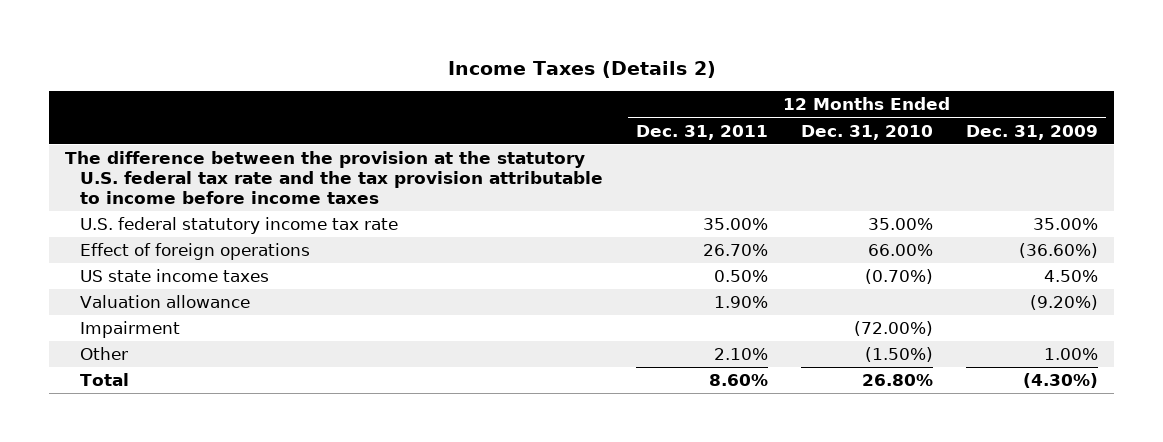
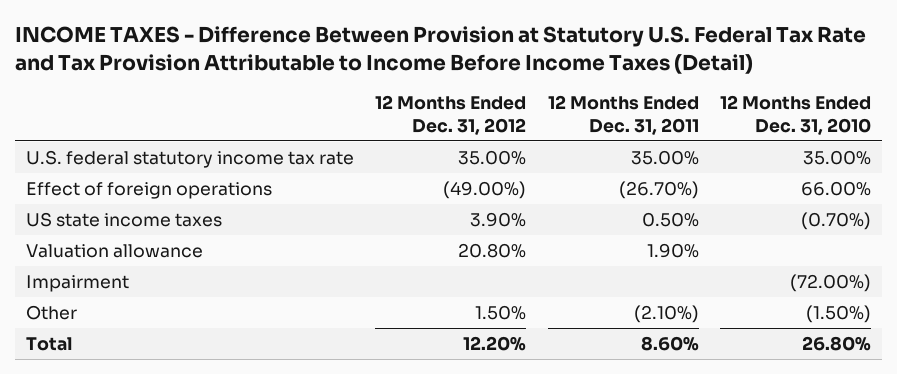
- Income Taxes (Details 2)
+ INCOME TAXES - Difference Between Provision at Statutory U.S. Federal Tax Rate and Tax Provision Attributable to Income Before Income Taxes (Detail)
- | 12 Months Ended Dec. 31, 2011 | 12 Months Ended Dec. 31, 2010 | 12 Months Ended Dec. 31, 2009
+ | 12 Months Ended Dec. 31, 2012 | 12 Months Ended Dec. 31, 2011 | 12 Months Ended Dec. 31, 2010
- The difference between the provision at the statutory U.S. federal tax rate and the tax provision attributable to income before income taxes
- Effect of foreign operations | 26.70% | 66.00% | (36.60%)
+ Effect of foreign operations | (49.00%) | (26.70%) | 66.00%
- Other | 2.10% | (1.50%) | 1.00%
+ Other | 1.50% | (2.10%) | (1.50%)

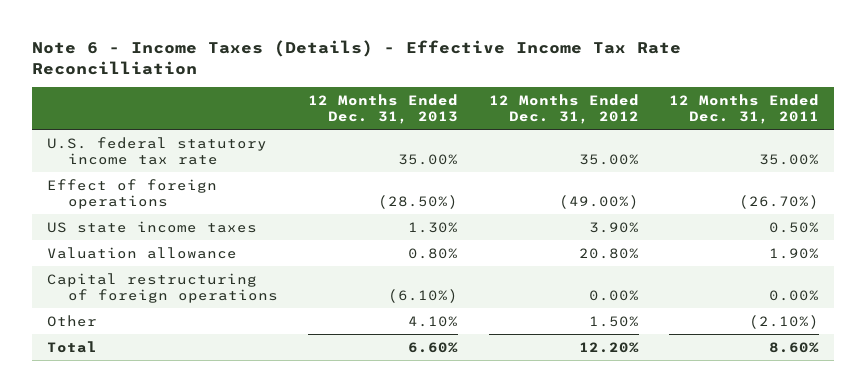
- INCOME TAXES - Difference Between Provision at Statutory U.S. Federal Tax Rate and Tax Provision Attributable to Income Before Income Taxes (Detail)
+ Note 6 - Income Taxes (Details) - Effective Income Tax Rate Reconcilliation
- | 12 Months Ended Dec. 31, 2012 | 12 Months Ended Dec. 31, 2011 | 12 Months Ended Dec. 31, 2010
+ | 12 Months Ended Dec. 31, 2013 | 12 Months Ended Dec. 31, 2012 | 12 Months Ended Dec. 31, 2011
- Impairment | | | (72.00%)
+ Capital restructuring of foreign operations | (6.10%) | 0.00% | 0.00%

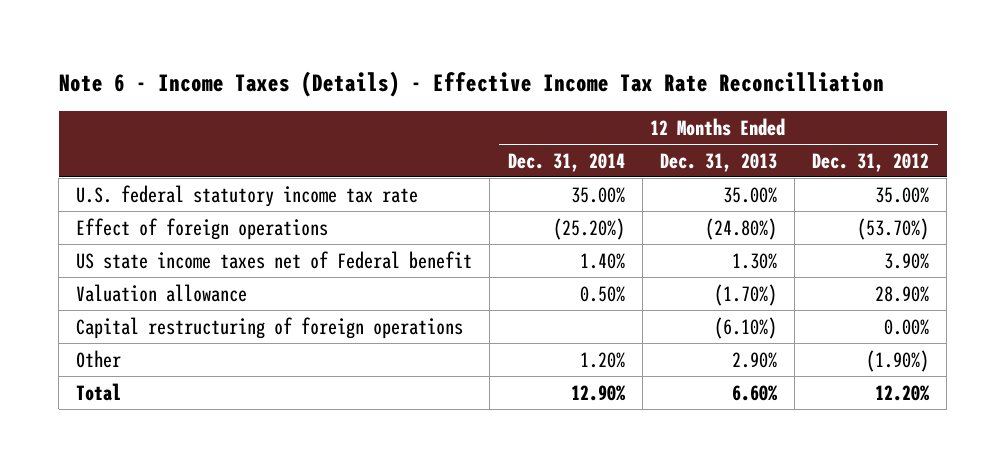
- | 12 Months Ended Dec. 31, 2013 | 12 Months Ended Dec. 31, 2012 | 12 Months Ended Dec. 31, 2011
+ | 12 Months Ended Dec. 31, 2014 | 12 Months Ended Dec. 31, 2013 | 12 Months Ended Dec. 31, 2012
- Effect of foreign operations | (28.50%) | (49.00%) | (26.70%)
- US state income taxes | 1.30% | 3.90% | 0.50%
- Valuation allowance | 0.80% | 20.80% | 1.90%
+ Effect of foreign operations | (25.20%) | (24.80%) | (53.70%)
+ US state income taxes net of Federal benefit | 1.40% | 1.30% | 3.90%
+ Valuation allowance | 0.50% | (1.70%) | 28.90%
- Other | 4.10% | 1.50% | (2.10%)
+ Other | 1.20% | 2.90% | (1.90%)

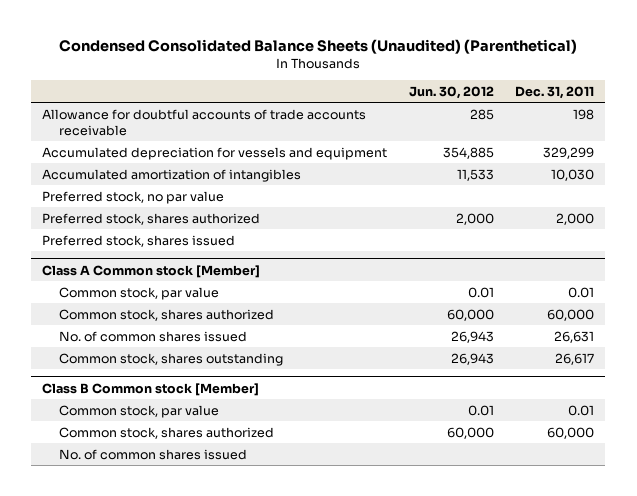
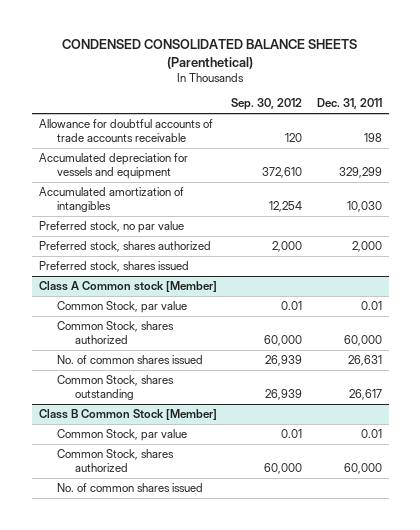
- Condensed Consolidated Balance Sheets (Unaudited) (Parenthetical)
+ CONDENSED CONSOLIDATED BALANCE SHEETS (Parenthetical)
- | Jun. 30, 2012 | Dec. 31, 2011
+ | Sep. 30, 2012 | Dec. 31, 2011
@ Class A Common stock [Member]
- Common stock, par value | 0.01 | 0.01
- Common stock, shares authorized | 60,000 | 60,000
+ Common Stock, par value | 0.01 | 0.01
+ Common Stock, shares authorized | 60,000 | 60,000
- Common stock, shares outstanding | 26,943 | 26,617
- Class B Common stock [Member]
- Common stock, par value | 0.01 | 0.01
- Common stock, shares authorized | 60,000 | 60,000
@ Class A Common stock [Member]
+ Common Stock, shares outstanding | 26,939 | 26,617
+ Class B Common Stock [Member]
+ Common Stock, par value | 0.01 | 0.01
+ Common Stock, shares authorized | 60,000 | 60,000

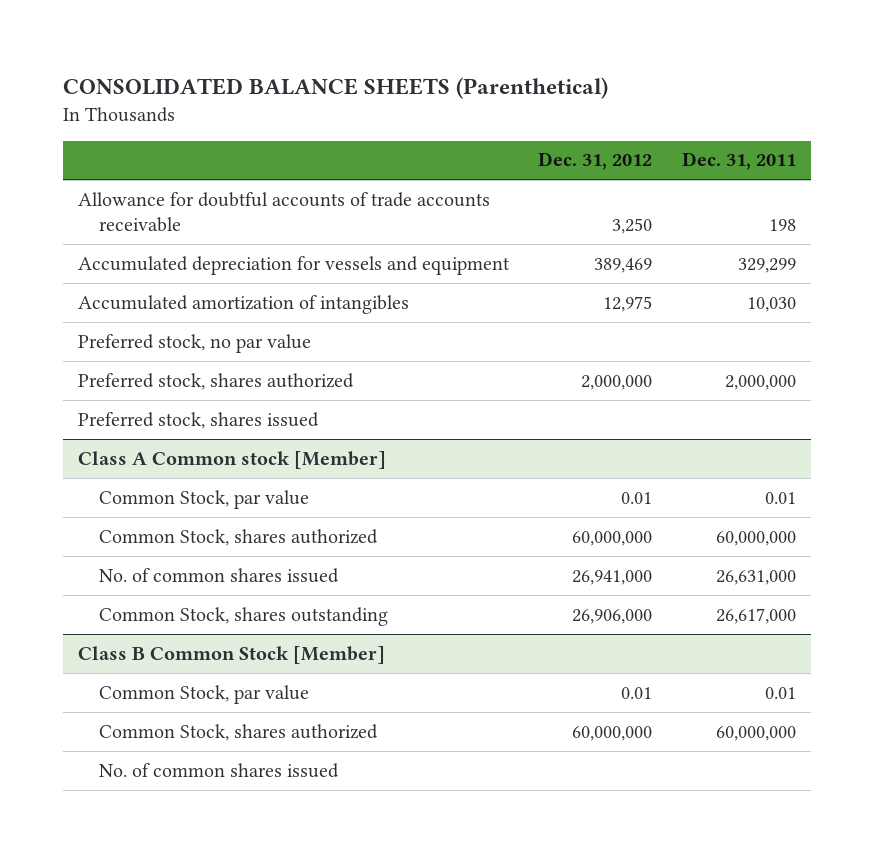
- CONDENSED CONSOLIDATED BALANCE SHEETS (Parenthetical)
+ CONSOLIDATED BALANCE SHEETS (Parenthetical)
- | Sep. 30, 2012 | Dec. 31, 2011
+ | Dec. 31, 2012 | Dec. 31, 2011
- Preferred stock, shares authorized | 2,000 | 2,000
+ Preferred stock, shares authorized | 2,000,000 | 2,000,000
@ Class A Common stock [Member]
- Common Stock, shares authorized | 60,000 | 60,000
- No. of common shares issued | 26,939 | 26,631
- Common Stock, shares outstanding | 26,939 | 26,617
+ Common Stock, shares authorized | 60,000,000 | 60,000,000
+ No. of common shares issued | 26,941,000 | 26,631,000
+ Common Stock, shares outstanding | 26,906,000 | 26,617,000
@ Class B Common Stock [Member]
- Common Stock, shares authorized | 60,000 | 60,000
+ Common Stock, shares authorized | 60,000,000 | 60,000,000

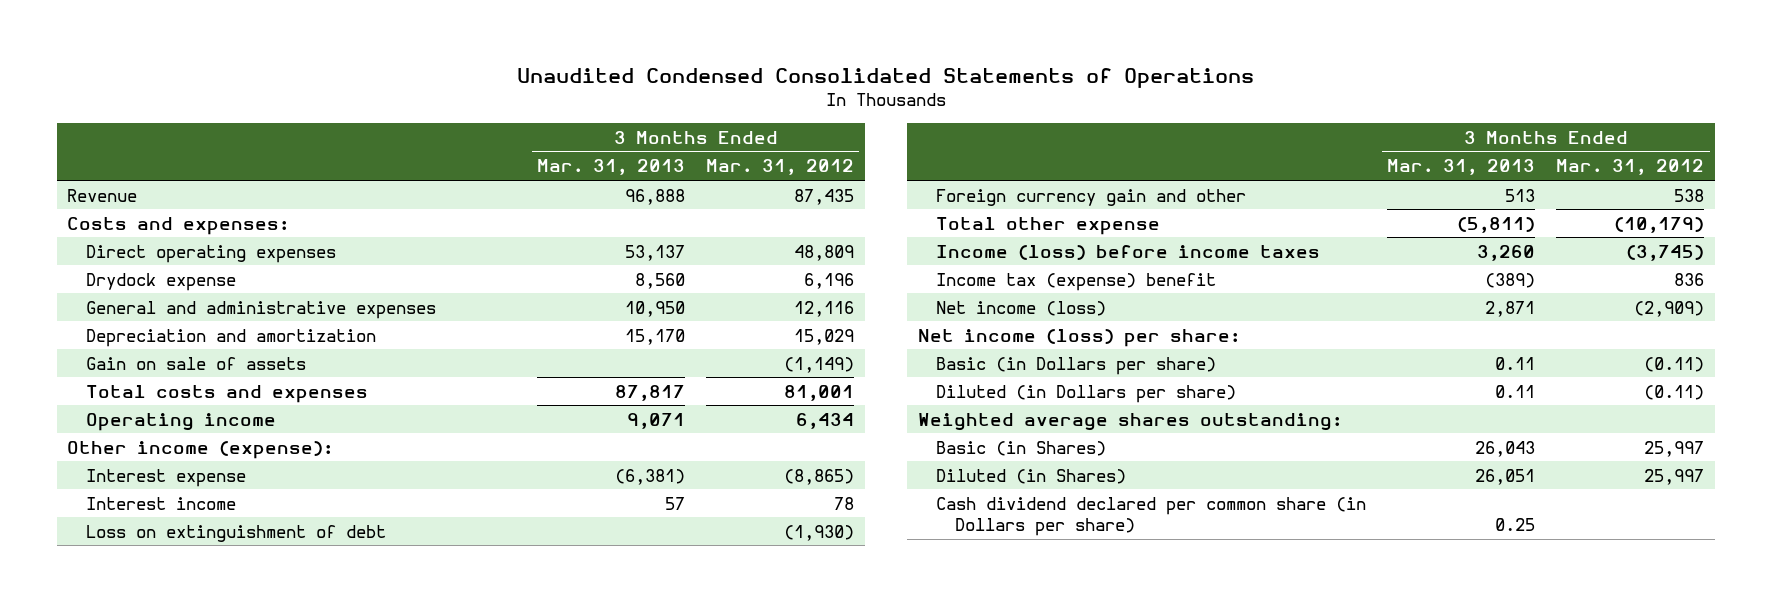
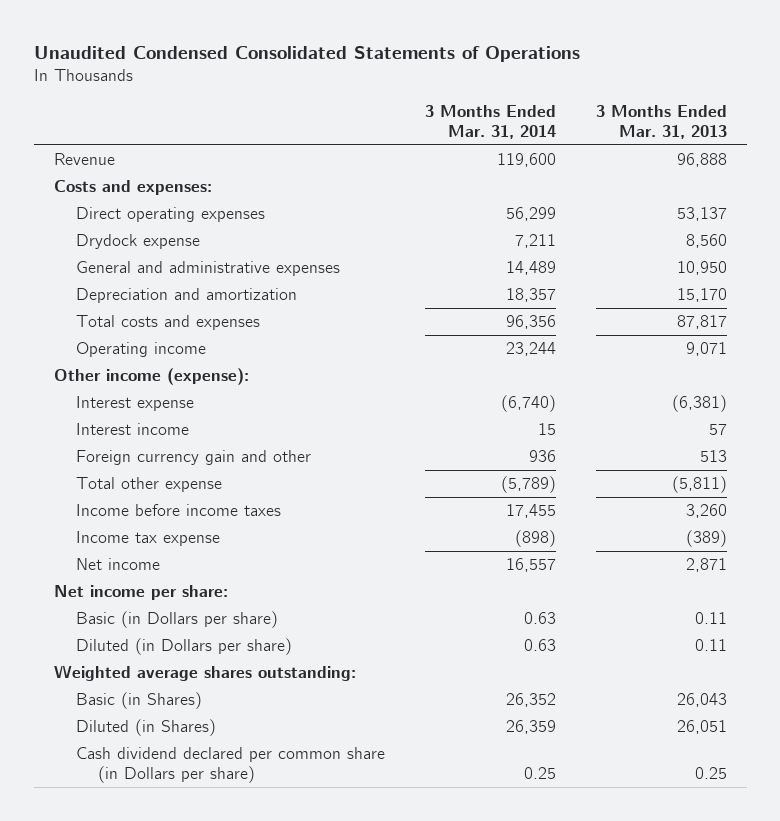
- | 3 Months Ended Mar. 31, 2013 | 3 Months Ended Mar. 31, 2012
+ | 3 Months Ended Mar. 31, 2014 | 3 Months Ended Mar. 31, 2013
- Gain on sale of assets | | (1,149)
- Loss on extinguishment of debt | | (1,930)
- Income (loss) before income taxes | 3,260 | (3,745)
- Income tax (expense) benefit | (389) | 836
- Net income (loss) | 2,871 | (2,909)
- Net income (loss) per share:
+ Income before income taxes | 17,455 | 3,260
+ Income tax expense | (898) | (389)
+ Net income | 16,557 | 2,871
+ Net income per share:

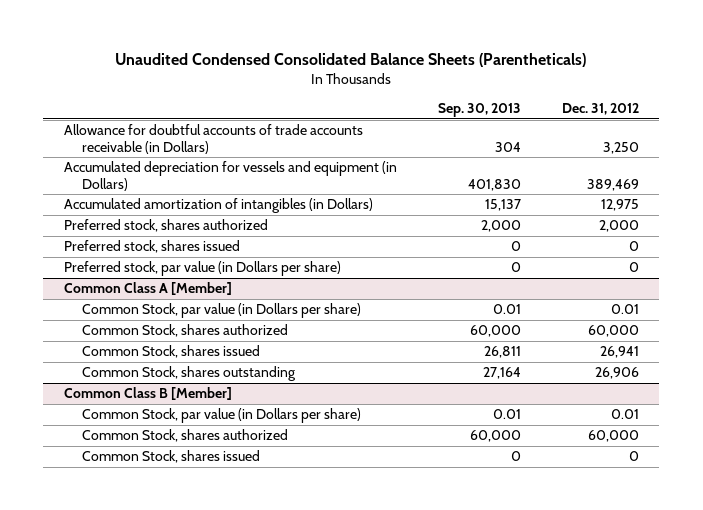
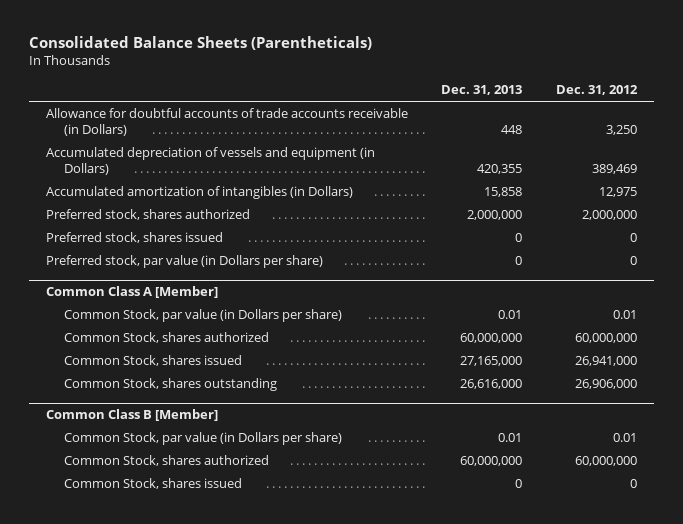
- Unaudited Condensed Consolidated Balance Sheets (Parentheticals)
+ Consolidated Balance Sheets (Parentheticals)
- | Sep. 30, 2013 | Dec. 31, 2012
+ | Dec. 31, 2013 | Dec. 31, 2012
- Accumulated depreciation for vessels and equipment (in Dollars) | 401,830 | 389,469
+ Accumulated depreciation of vessels and equipment (in Dollars) | 420,355 | 389,469
- Preferred stock, shares authorized | 2,000 | 2,000
+ Preferred stock, shares authorized | 2,000,000 | 2,000,000
@ Common Class A [Member]
- Common Stock, shares authorized | 60,000 | 60,000
- Common Stock, shares issued | 26,811 | 26,941
- Common Stock, shares outstanding | 27,164 | 26,906
+ Common Stock, shares authorized | 60,000,000 | 60,000,000
+ Common Stock, shares issued | 27,165,000 | 26,941,000
+ Common Stock, shares outstanding | 26,616,000 | 26,906,000
@ Common Class B [Member]
- Common Stock, shares authorized | 60,000 | 60,000
+ Common Stock, shares authorized | 60,000,000 | 60,000,000

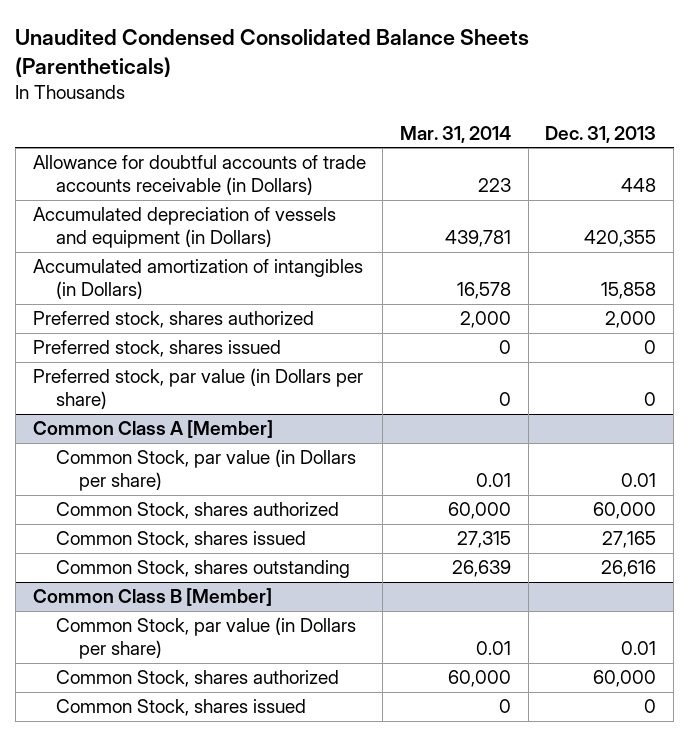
- Consolidated Balance Sheets (Parentheticals)
+ Unaudited Condensed Consolidated Balance Sheets (Parentheticals)
- | Dec. 31, 2013 | Dec. 31, 2012
+ | Mar. 31, 2014 | Dec. 31, 2013
- Preferred stock, shares authorized | 2,000,000 | 2,000,000
+ Preferred stock, shares authorized | 2,000 | 2,000
@ Common Class A [Member]
- Common Stock, shares authorized | 60,000,000 | 60,000,000
- Common Stock, shares issued | 27,165,000 | 26,941,000
- Common Stock, shares outstanding | 26,616,000 | 26,906,000
+ Common Stock, shares authorized | 60,000 | 60,000
+ Common Stock, shares issued | 27,315 | 27,165
+ Common Stock, shares outstanding | 26,639 | 26,616
@ Common Class B [Member]
- Common Stock, shares authorized | 60,000,000 | 60,000,000
+ Common Stock, shares authorized | 60,000 | 60,000

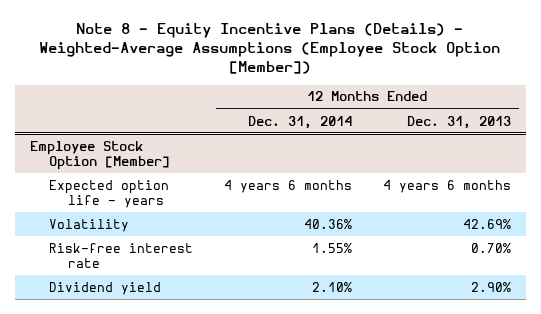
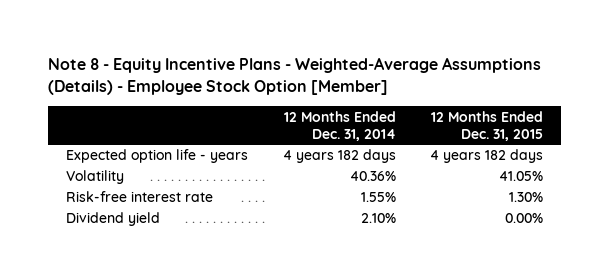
- Note 8 - Equity Incentive Plans (Details) - Weighted-Average Assumptions (Employee Stock Option [Member])
+ Note 8 - Equity Incentive Plans - Weighted-Average Assumptions (Details) - Employee Stock Option [Member]
- | 12 Months Ended Dec. 31, 2014 | 12 Months Ended Dec. 31, 2013
+ | 12 Months Ended Dec. 31, 2014 | 12 Months Ended Dec. 31, 2015
- Employee Stock Option [Member]
- Expected option life - years | 4 years 6 months | 4 years 6 months
+ Expected option life - years | 4 years 182 days | 4 years 182 days

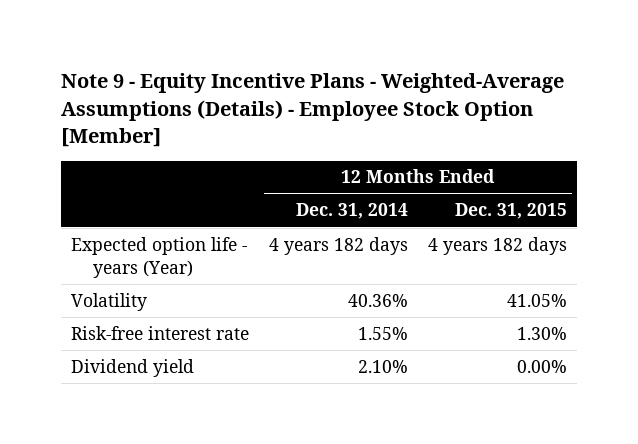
- Note 8 - Equity Incentive Plans - Weighted-Average Assumptions (Details) - Employee Stock Option [Member]
+ Note 9 - Equity Incentive Plans - Weighted-Average Assumptions (Details) - Employee Stock Option [Member]
- Expected option life - years | 4 years 182 days | 4 years 182 days
+ Expected option life - years (Year) | 4 years 182 days | 4 years 182 days

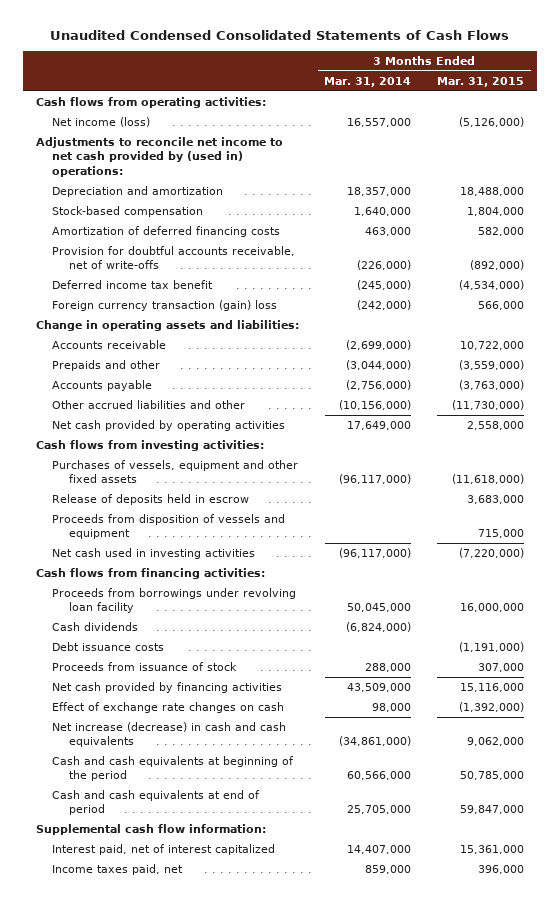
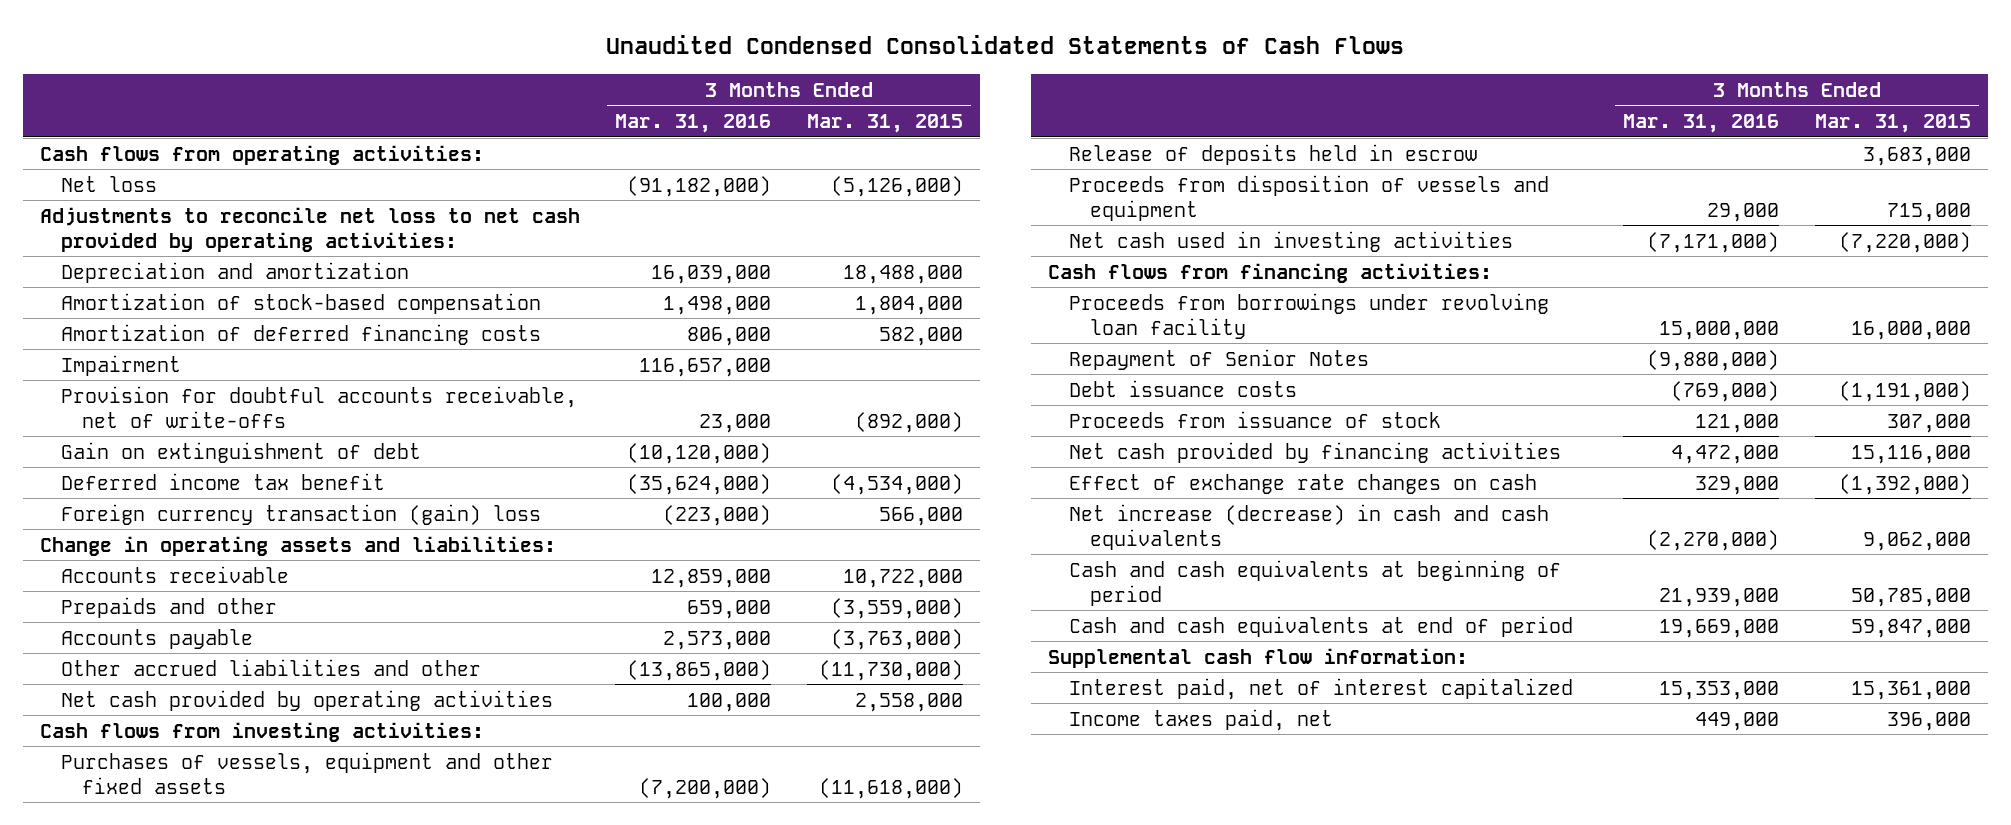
- | 3 Months Ended Mar. 31, 2014 | 3 Months Ended Mar. 31, 2015
+ | 3 Months Ended Mar. 31, 2016 | 3 Months Ended Mar. 31, 2015
- Net income (loss) | 16,557,000 | (5,126,000)
- Adjustments to reconcile net income to net cash provided by (used in) operations:
+ Net loss | (91,182,000) | (5,126,000)
+ Adjustments to reconcile net loss to net cash provided by operating activities:
- Stock-based compensation | 1,640,000 | 1,804,000
+ Amortization of stock-based compensation | 1,498,000 | 1,804,000
+ Impairment | 116,657,000 |
+ Gain on extinguishment of debt | (10,120,000) |
- Cash dividends | (6,824,000) |
+ Repayment of Senior Notes | (9,880,000) |
- Cash and cash equivalents at beginning of the period | 60,566,000 | 50,785,000
+ Cash and cash equivalents at beginning of period | 21,939,000 | 50,785,000

